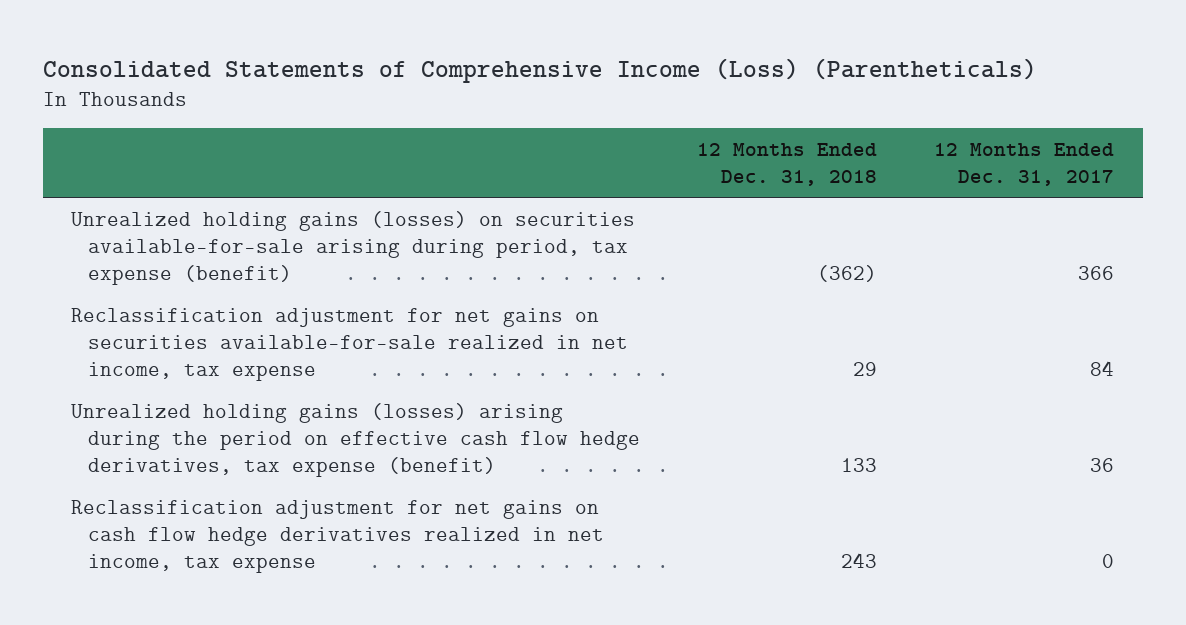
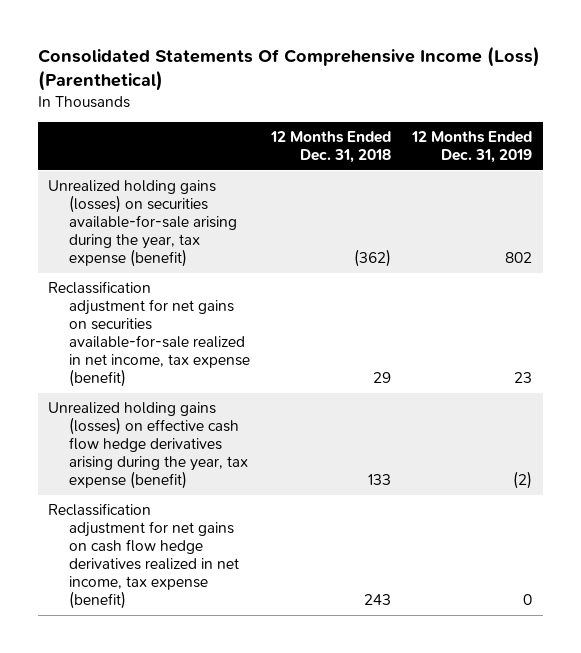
- Consolidated Statements of Comprehensive Income (Loss) (Parentheticals)
+ Consolidated Statements Of Comprehensive Income (Loss) (Parenthetical)
- | 12 Months Ended Dec. 31, 2018 | 12 Months Ended Dec. 31, 2017
+ | 12 Months Ended Dec. 31, 2018 | 12 Months Ended Dec. 31, 2019
- Unrealized holding gains (losses) on securities available-for-sale arising during period, tax expense (benefit) | (362) | 366
- Reclassification adjustment for net gains on securities available-for-sale realized in net income, tax expense | 29 | 84
- Unrealized holding gains (losses) arising during the period on effective cash flow hedge derivatives, tax expense (benefit) | 133 | 36
- Reclassification adjustment for net gains on cash flow hedge derivatives realized in net income, tax expense | 243 | 0
+ Unrealized holding gains (losses) on securities available-for-sale arising during the year, tax expense (benefit) | (362) | 802
+ Reclassification adjustment for net gains on securities available-for-sale realized in net income, tax expense (benefit) | 29 | 23
+ Unrealized holding gains (losses) on effective cash flow hedge derivatives arising during the year, tax expense (benefit) | 133 | (2)
+ Reclassification adjustment for net gains on cash flow hedge derivatives realized in net income, tax expense (benefit) | 243 | 0

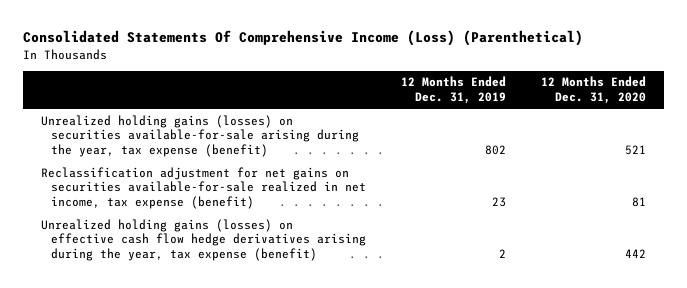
- | 12 Months Ended Dec. 31, 2018 | 12 Months Ended Dec. 31, 2019
+ | 12 Months Ended Dec. 31, 2019 | 12 Months Ended Dec. 31, 2020
- Unrealized holding gains (losses) on effective cash flow hedge derivatives arising during the year, tax expense (benefit) | 133 | (2)
- Reclassification adjustment for net gains on cash flow hedge derivatives realized in net income, tax expense (benefit) | 243 | 0
+ Unrealized holding gains (losses) on effective cash flow hedge derivatives arising during the year, tax expense (benefit) | 2 | 442

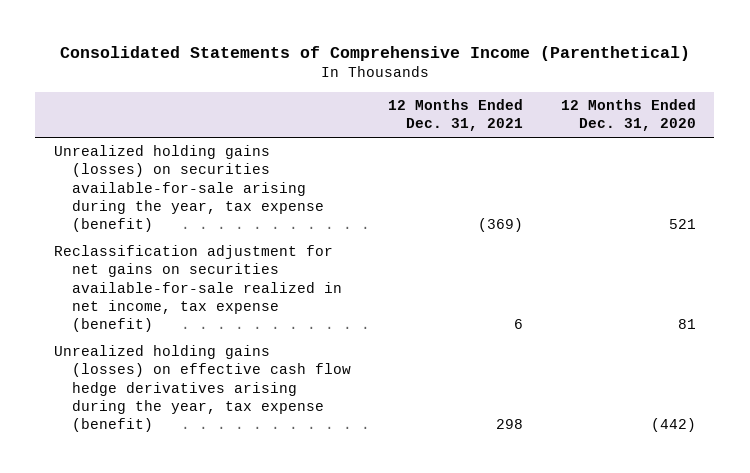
- Consolidated Statements Of Comprehensive Income (Loss) (Parenthetical)
+ Consolidated Statements of Comprehensive Income (Parenthetical)
- | 12 Months Ended Dec. 31, 2019 | 12 Months Ended Dec. 31, 2020
+ | 12 Months Ended Dec. 31, 2021 | 12 Months Ended Dec. 31, 2020
- Unrealized holding gains (losses) on effective cash flow hedge derivatives arising during the year, tax expense (benefit) | 2 | 442
+ Unrealized holding gains (losses) on effective cash flow hedge derivatives arising during the year, tax expense (benefit) | 298 | (442)

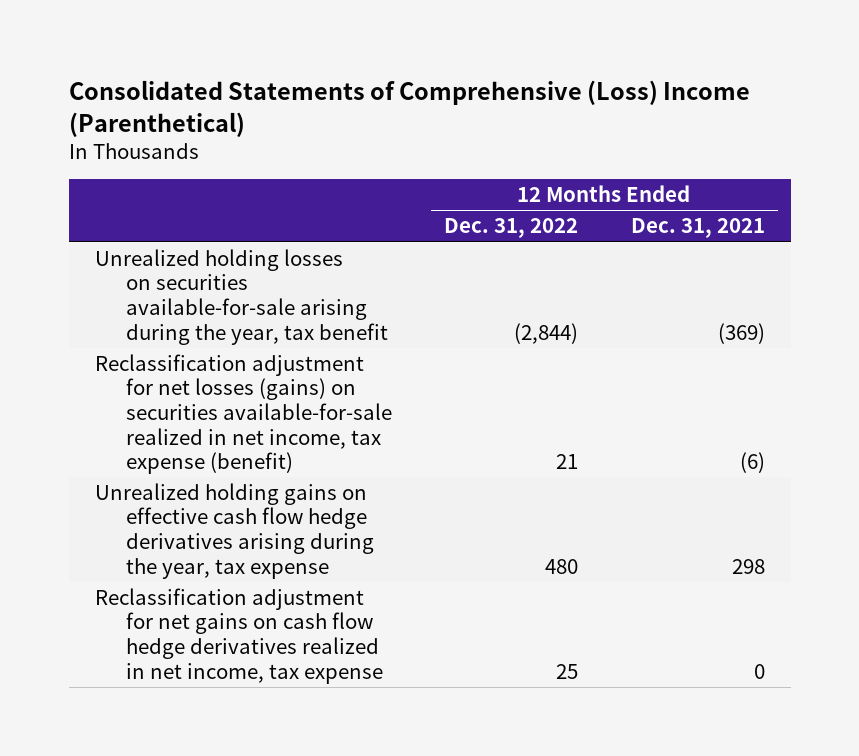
- Consolidated Statements of Comprehensive Income (Parenthetical)
+ Consolidated Statements of Comprehensive (Loss) Income (Parenthetical)
- | 12 Months Ended Dec. 31, 2021 | 12 Months Ended Dec. 31, 2020
+ | 12 Months Ended Dec. 31, 2022 | 12 Months Ended Dec. 31, 2021
- Unrealized holding gains (losses) on securities available-for-sale arising during the year, tax expense (benefit) | (369) | 521
- Reclassification adjustment for net gains on securities available-for-sale realized in net income, tax expense (benefit) | 6 | 81
- Unrealized holding gains (losses) on effective cash flow hedge derivatives arising during the year, tax expense (benefit) | 298 | (442)
+ Unrealized holding losses on securities available-for-sale arising during the year, tax benefit | (2,844) | (369)
+ Reclassification adjustment for net losses (gains) on securities available-for-sale realized in net income, tax expense (benefit) | 21 | (6)
+ Unrealized holding gains on effective cash flow hedge derivatives arising during the year, tax expense | 480 | 298
+ Reclassification adjustment for net gains on cash flow hedge derivatives realized in net income, tax expense | 25 | 0

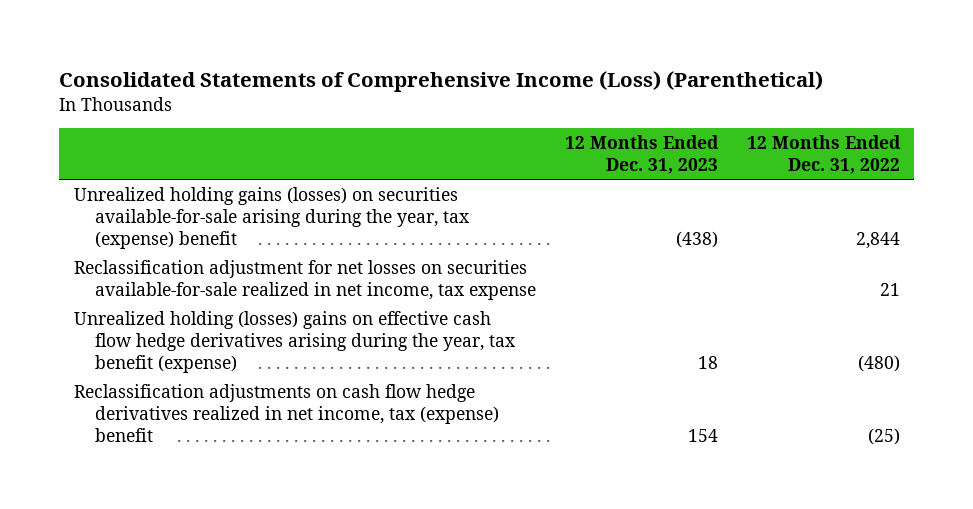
- Consolidated Statements of Comprehensive (Loss) Income (Parenthetical)
+ Consolidated Statements of Comprehensive Income (Loss) (Parenthetical)
- | 12 Months Ended Dec. 31, 2022 | 12 Months Ended Dec. 31, 2021
+ | 12 Months Ended Dec. 31, 2023 | 12 Months Ended Dec. 31, 2022
- Unrealized holding losses on securities available-for-sale arising during the year, tax benefit | (2,844) | (369)
- Reclassification adjustment for net losses (gains) on securities available-for-sale realized in net income, tax expense (benefit) | 21 | (6)
- Unrealized holding gains on effective cash flow hedge derivatives arising during the year, tax expense | 480 | 298
- Reclassification adjustment for net gains on cash flow hedge derivatives realized in net income, tax expense | 25 | 0
+ Unrealized holding gains (losses) on securities available-for-sale arising during the year, tax (expense) benefit | (438) | 2,844
+ Reclassification adjustment for net losses on securities available-for-sale realized in net income, tax expense | | 21
+ Unrealized holding (losses) gains on effective cash flow hedge derivatives arising during the year, tax benefit (expense) | 18 | (480)
+ Reclassification adjustments on cash flow hedge derivatives realized in net income, tax (expense) benefit | 154 | (25)

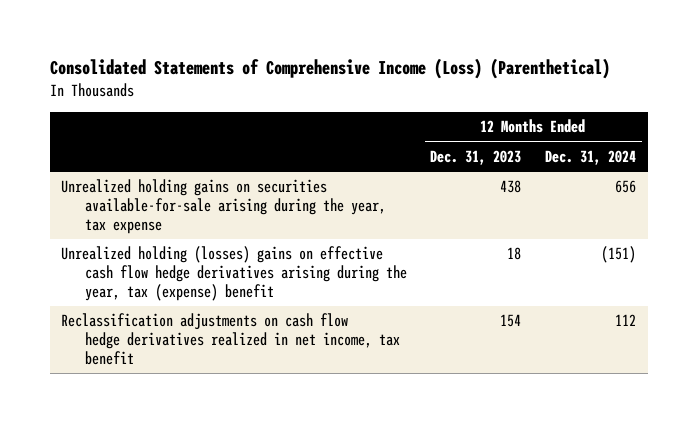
- | 12 Months Ended Dec. 31, 2023 | 12 Months Ended Dec. 31, 2022
+ | 12 Months Ended Dec. 31, 2023 | 12 Months Ended Dec. 31, 2024
- Unrealized holding gains (losses) on securities available-for-sale arising during the year, tax (expense) benefit | (438) | 2,844
- Reclassification adjustment for net losses on securities available-for-sale realized in net income, tax expense | | 21
- Unrealized holding (losses) gains on effective cash flow hedge derivatives arising during the year, tax benefit (expense) | 18 | (480)
- Reclassification adjustments on cash flow hedge derivatives realized in net income, tax (expense) benefit | 154 | (25)
+ Unrealized holding gains on securities available-for-sale arising during the year, tax expense | 438 | 656
+ Unrealized holding (losses) gains on effective cash flow hedge derivatives arising during the year, tax (expense) benefit | 18 | (151)
+ Reclassification adjustments on cash flow hedge derivatives realized in net income, tax benefit | 154 | 112

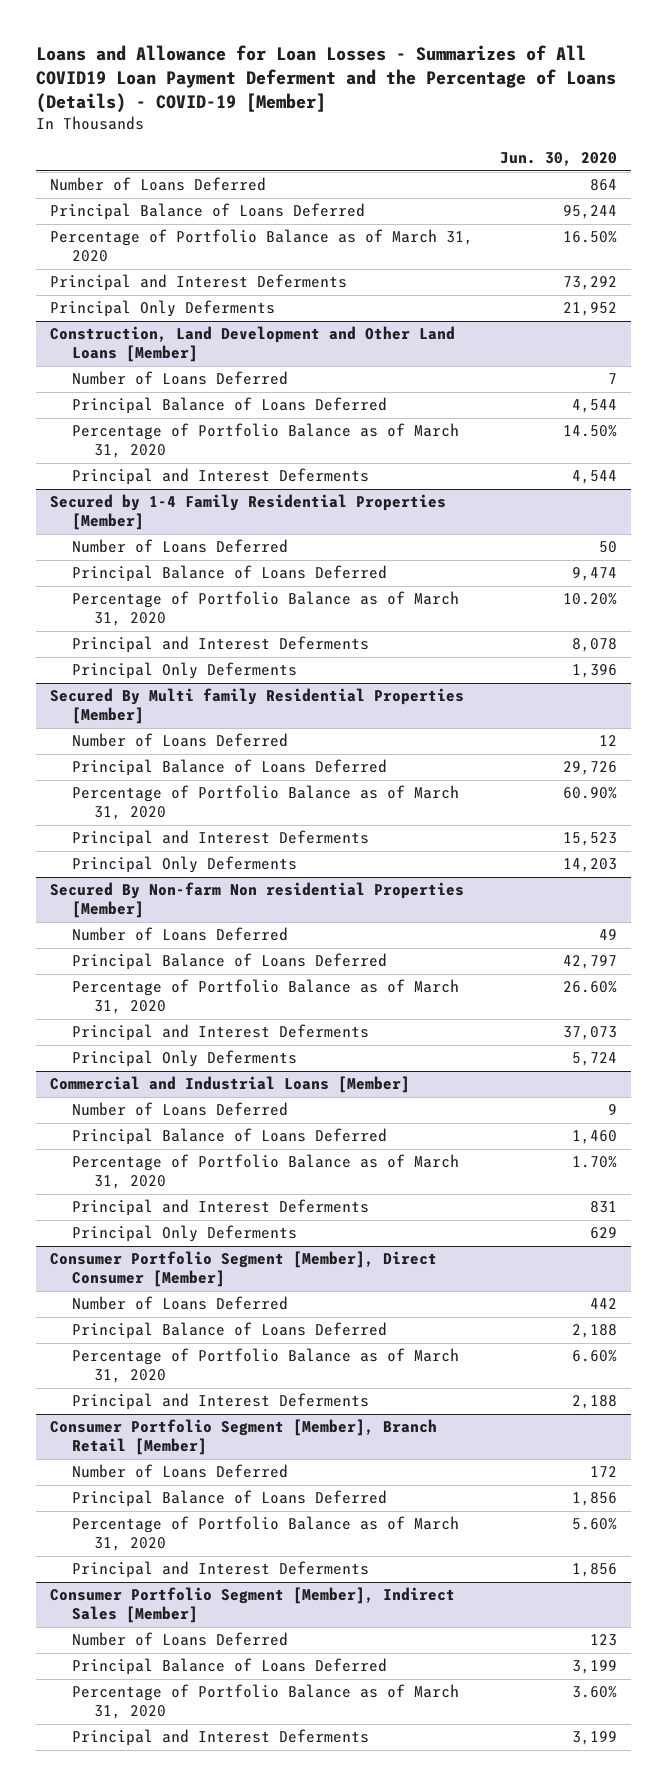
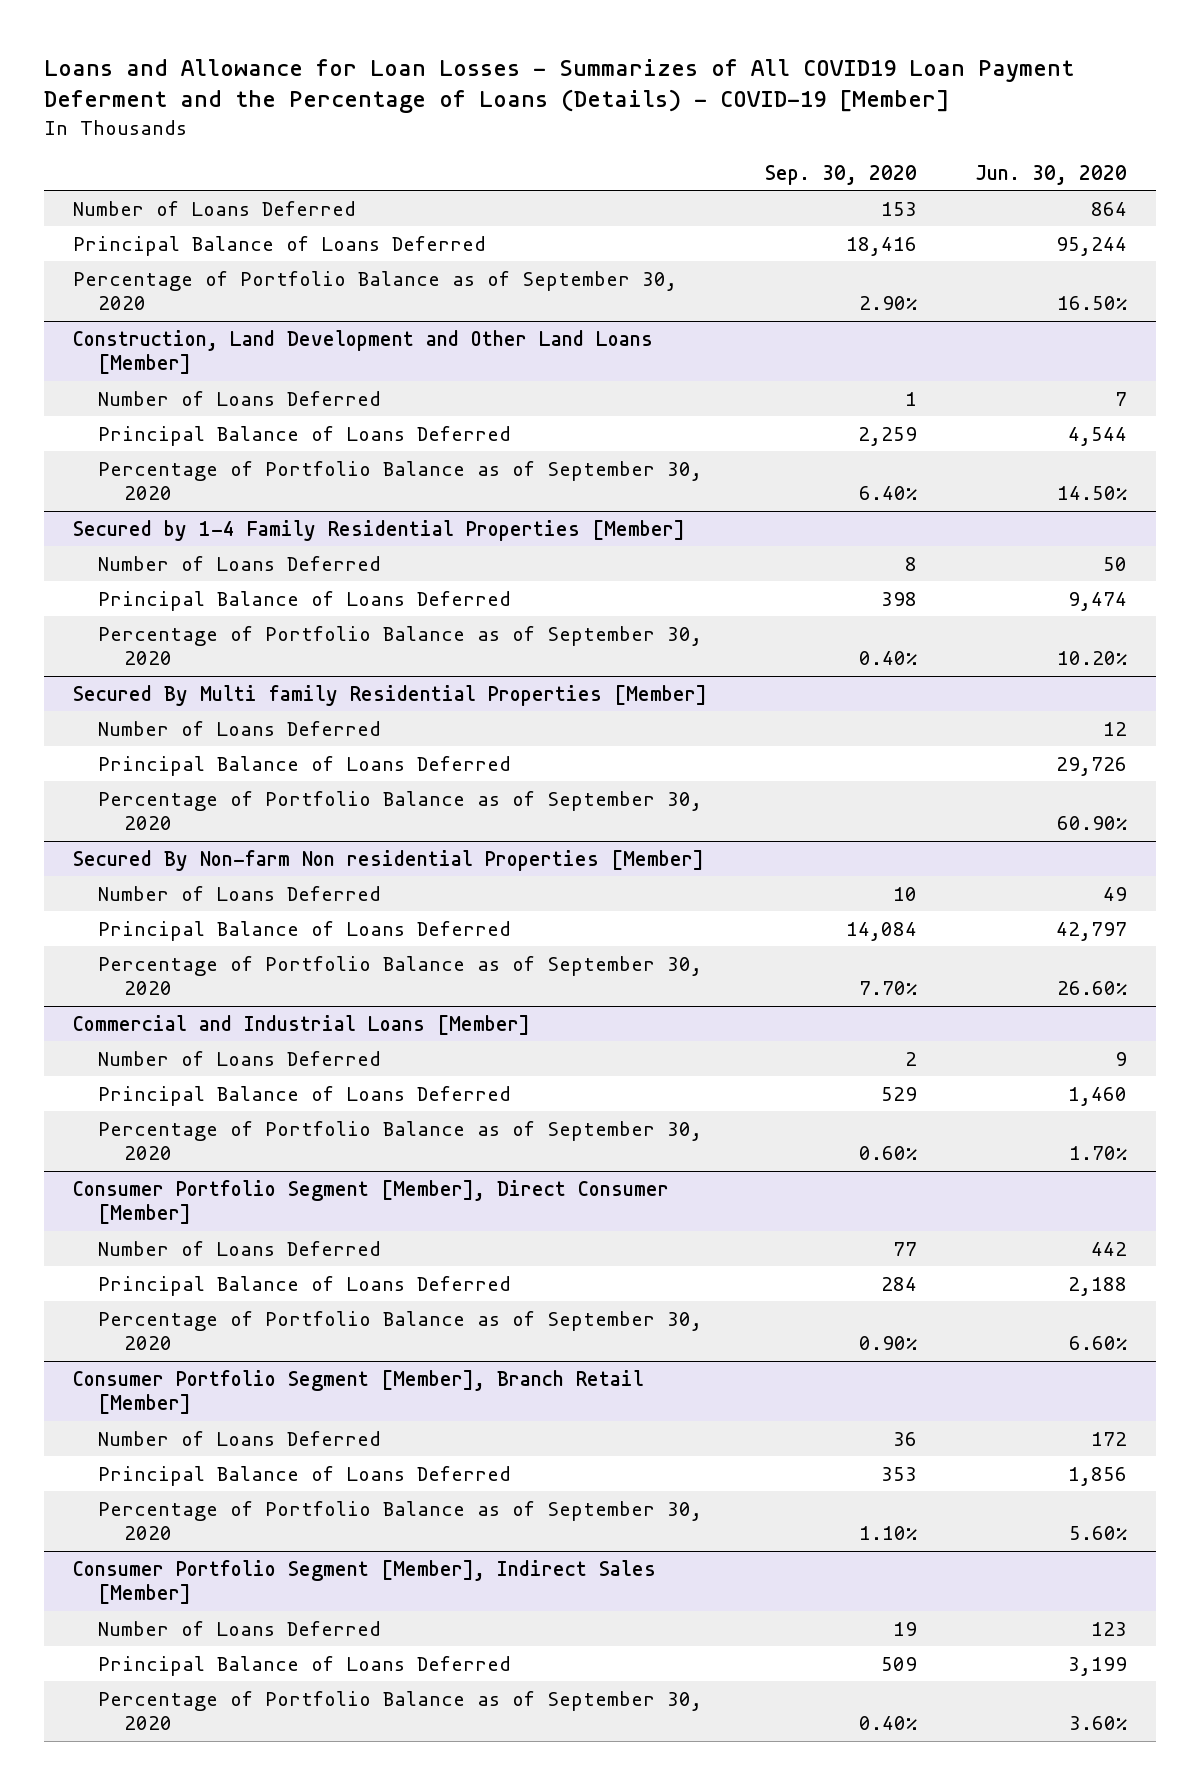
- | Jun. 30, 2020
+ | Sep. 30, 2020 | Jun. 30, 2020
- Percentage of Portfolio Balance as of March 31, 2020 | 16.50%
- Principal and Interest Deferments | 73,292
- Principal Only Deferments | 21,952
+ Percentage of Portfolio Balance as of September 30, 2020 | 2.90% | 16.50%
@ Construction, Land Development and Other Land Loans [Member]
- Percentage of Portfolio Balance as of March 31, 2020 | 14.50%
- Principal and Interest Deferments | 4,544
+ Percentage of Portfolio Balance as of September 30, 2020 | 6.40% | 14.50%
@ Secured by 1-4 Family Residential Properties [Member]
- Percentage of Portfolio Balance as of March 31, 2020 | 10.20%
- Principal and Interest Deferments | 8,078
- Principal Only Deferments | 1,396
+ Percentage of Portfolio Balance as of September 30, 2020 | 0.40% | 10.20%
@ Secured By Multi family Residential Properties [Member]
- Percentage of Portfolio Balance as of March 31, 2020 | 60.90%
- Principal and Interest Deferments | 15,523
- Principal Only Deferments | 14,203
+ Percentage of Portfolio Balance as of September 30, 2020 | | 60.90%
@ Secured By Non-farm Non residential Properties [Member]
- Percentage of Portfolio Balance as of March 31, 2020 | 26.60%
- Principal and Interest Deferments | 37,073
- Principal Only Deferments | 5,724
+ Percentage of Portfolio Balance as of September 30, 2020 | 7.70% | 26.60%
@ Commercial and Industrial Loans [Member]
- Percentage of Portfolio Balance as of March 31, 2020 | 1.70%
- Principal and Interest Deferments | 831
- Principal Only Deferments | 629
+ Percentage of Portfolio Balance as of September 30, 2020 | 0.60% | 1.70%
@ Consumer Portfolio Segment [Member], Direct Consumer [Member]
- Percentage of Portfolio Balance as of March 31, 2020 | 6.60%
- Principal and Interest Deferments | 2,188
+ Percentage of Portfolio Balance as of September 30, 2020 | 0.90% | 6.60%
@ Consumer Portfolio Segment [Member], Branch Retail [Member]
- Percentage of Portfolio Balance as of March 31, 2020 | 5.60%
- Principal and Interest Deferments | 1,856
+ Percentage of Portfolio Balance as of September 30, 2020 | 1.10% | 5.60%
@ Consumer Portfolio Segment [Member], Indirect Sales [Member]
- Percentage of Portfolio Balance as of March 31, 2020 | 3.60%
- Principal and Interest Deferments | 3,199
+ Percentage of Portfolio Balance as of September 30, 2020 | 0.40% | 3.60%

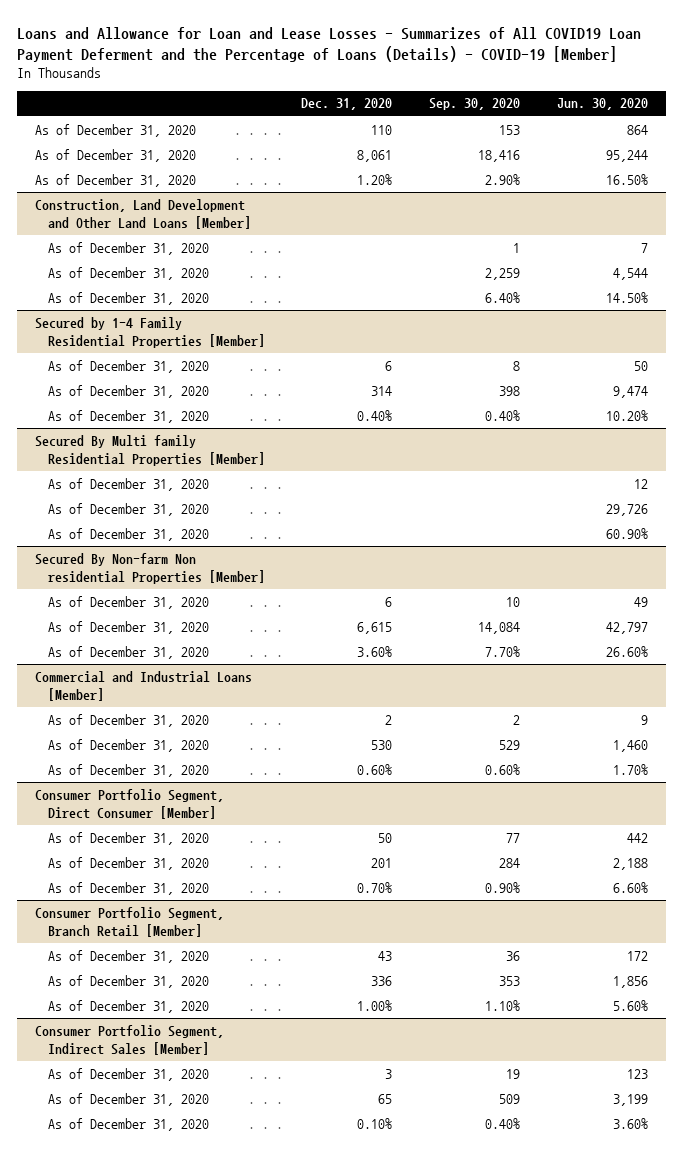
- Loans and Allowance for Loan Losses - Summarizes of All COVID19 Loan Payment Deferment and the Percentage of Loans (Details) - COVID-19 [Member]
+ Loans and Allowance for Loan and Lease Losses - Summarizes of All COVID19 Loan Payment Deferment and the Percentage of Loans (Details) - COVID-19 [Member]
- | Sep. 30, 2020 | Jun. 30, 2020
+ | Dec. 31, 2020 | Sep. 30, 2020 | Jun. 30, 2020
- Number of Loans Deferred | 153 | 864
- Principal Balance of Loans Deferred | 18,416 | 95,244
- Percentage of Portfolio Balance as of September 30, 2020 | 2.90% | 16.50%
+ As of December 31, 2020 | 110 | 153 | 864
+ As of December 31, 2020 | 8,061 | 18,416 | 95,244
+ As of December 31, 2020 | 1.20% | 2.90% | 16.50%
@ Construction, Land Development and Other Land Loans [Member]
- Number of Loans Deferred | 1 | 7
- Principal Balance of Loans Deferred | 2,259 | 4,544
- Percentage of Portfolio Balance as of September 30, 2020 | 6.40% | 14.50%
+ As of December 31, 2020 | | 1 | 7
+ As of December 31, 2020 | | 2,259 | 4,544
+ As of December 31, 2020 | | 6.40% | 14.50%
@ Secured by 1-4 Family Residential Properties [Member]
- Number of Loans Deferred | 8 | 50
- Principal Balance of Loans Deferred | 398 | 9,474
- Percentage of Portfolio Balance as of September 30, 2020 | 0.40% | 10.20%
+ As of December 31, 2020 | 6 | 8 | 50
+ As of December 31, 2020 | 314 | 398 | 9,474
+ As of December 31, 2020 | 0.40% | 0.40% | 10.20%
@ Secured By Multi family Residential Properties [Member]
- Number of Loans Deferred | | 12
- Principal Balance of Loans Deferred | | 29,726
- Percentage of Portfolio Balance as of September 30, 2020 | | 60.90%
+ As of December 31, 2020 | | | 12
+ As of December 31, 2020 | | | 29,726
+ As of December 31, 2020 | | | 60.90%
@ Secured By Non-farm Non residential Properties [Member]
- Number of Loans Deferred | 10 | 49
- Principal Balance of Loans Deferred | 14,084 | 42,797
- Percentage of Portfolio Balance as of September 30, 2020 | 7.70% | 26.60%
+ As of December 31, 2020 | 6 | 10 | 49
+ As of December 31, 2020 | 6,615 | 14,084 | 42,797
+ As of December 31, 2020 | 3.60% | 7.70% | 26.60%
@ Commercial and Industrial Loans [Member]
- Number of Loans Deferred | 2 | 9
- Principal Balance of Loans Deferred | 529 | 1,460
- Percentage of Portfolio Balance as of September 30, 2020 | 0.60% | 1.70%
- Consumer Portfolio Segment [Member], Direct Consumer [Member]
- Number of Loans Deferred | 77 | 442
- Principal Balance of Loans Deferred | 284 | 2,188
- Percentage of Portfolio Balance as of September 30, 2020 | 0.90% | 6.60%
- Consumer Portfolio Segment [Member], Branch Retail [Member]
- Number of Loans Deferred | 36 | 172
- Principal Balance of Loans Deferred | 353 | 1,856
- Percentage of Portfolio Balance as of September 30, 2020 | 1.10% | 5.60%
- Consumer Portfolio Segment [Member], Indirect Sales [Member]
- Number of Loans Deferred | 19 | 123
- Principal Balance of Loans Deferred | 509 | 3,199
- Percentage of Portfolio Balance as of September 30, 2020 | 0.40% | 3.60%
@ Commercial and Industrial Loans [Member]
+ As of December 31, 2020 | 2 | 2 | 9
+ As of December 31, 2020 | 530 | 529 | 1,460
+ As of December 31, 2020 | 0.60% | 0.60% | 1.70%
+ Consumer Portfolio Segment, Direct Consumer [Member]
+ As of December 31, 2020 | 50 | 77 | 442
+ As of December 31, 2020 | 201 | 284 | 2,188
+ As of December 31, 2020 | 0.70% | 0.90% | 6.60%
+ Consumer Portfolio Segment, Branch Retail [Member]
+ As of December 31, 2020 | 43 | 36 | 172
+ As of December 31, 2020 | 336 | 353 | 1,856
+ As of December 31, 2020 | 1.00% | 1.10% | 5.60%
+ Consumer Portfolio Segment, Indirect Sales [Member]
+ As of December 31, 2020 | 3 | 19 | 123
+ As of December 31, 2020 | 65 | 509 | 3,199
+ As of December 31, 2020 | 0.10% | 0.40% | 3.60%

